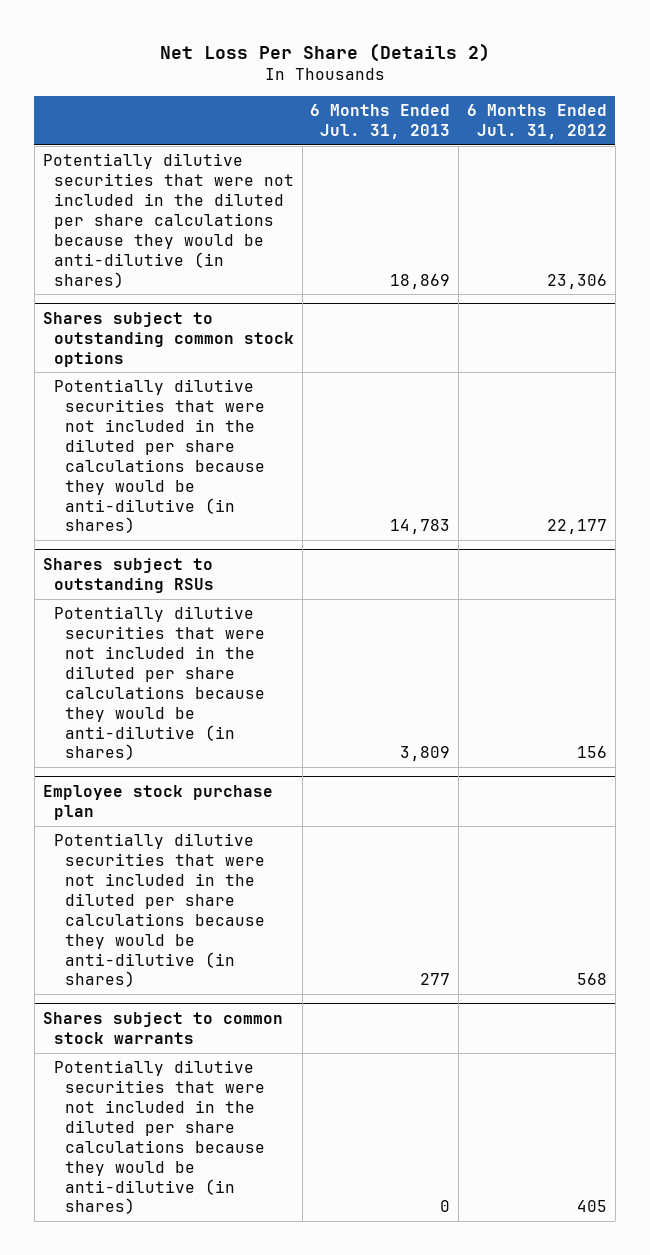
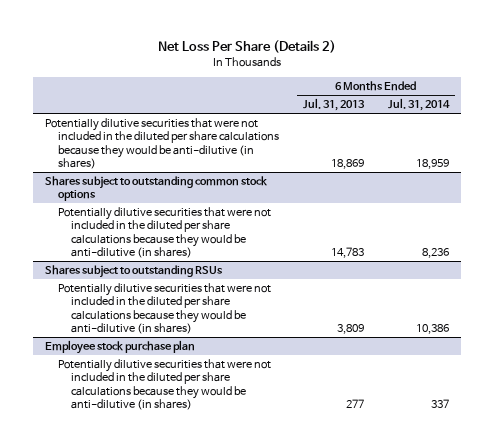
- | 6 Months Ended Jul. 31, 2013 | 6 Months Ended Jul. 31, 2012
+ | 6 Months Ended Jul. 31, 2013 | 6 Months Ended Jul. 31, 2014
- Shares subject to common stock warrants
- Potentially dilutive securities that were not included in the diluted per share calculations because they would be anti-dilutive (in shares) | 0 | 405

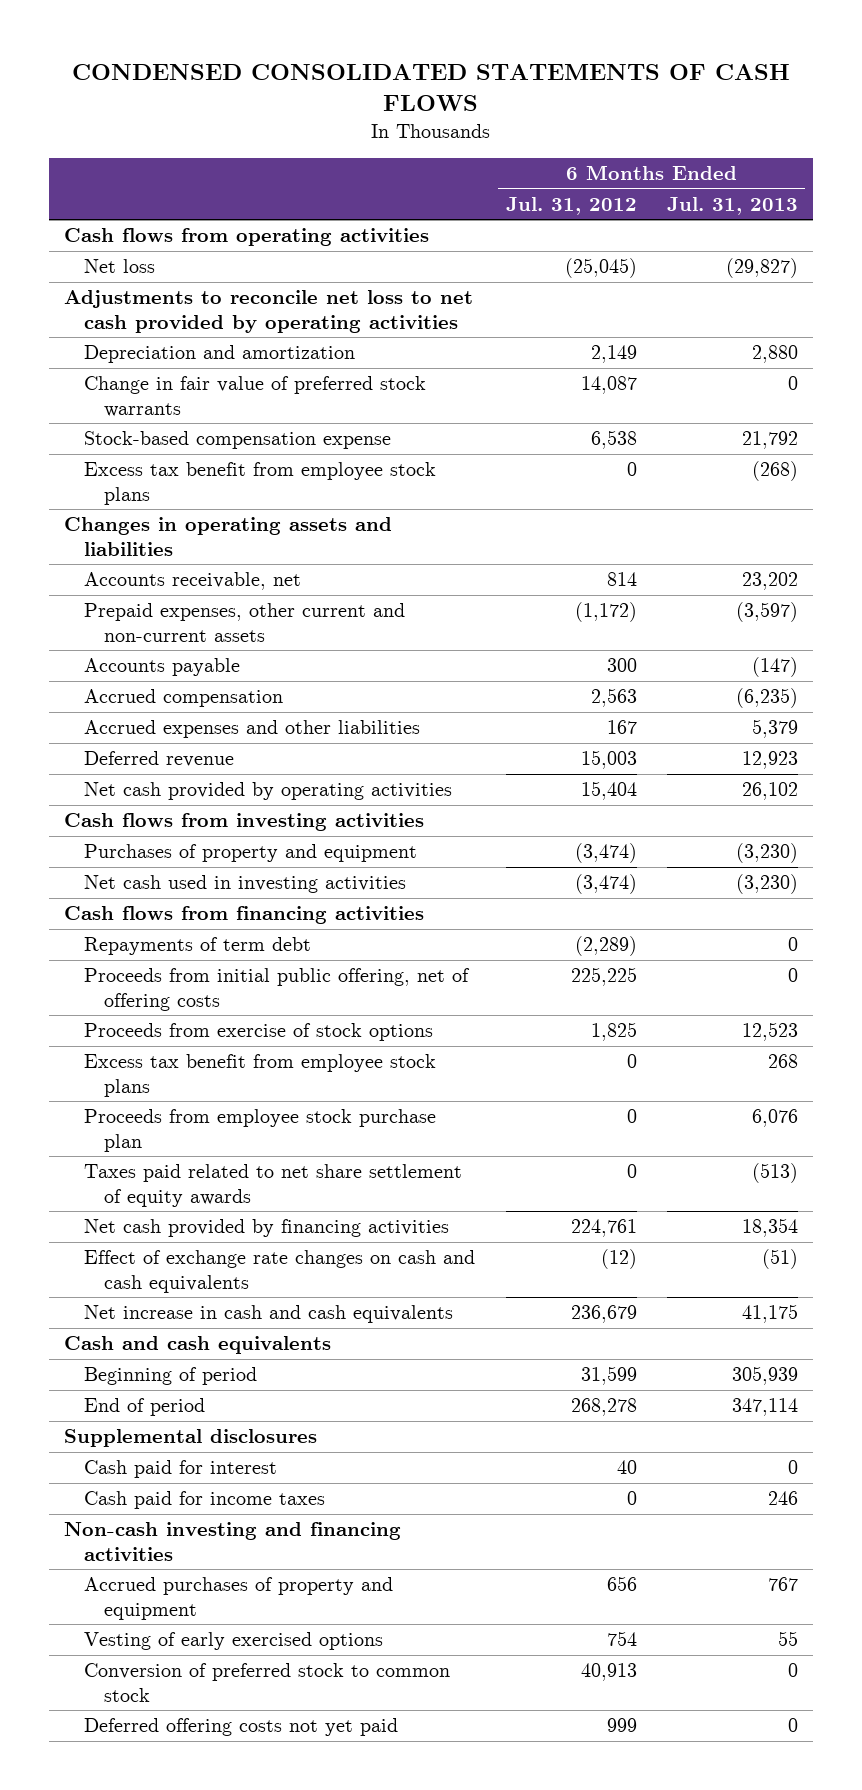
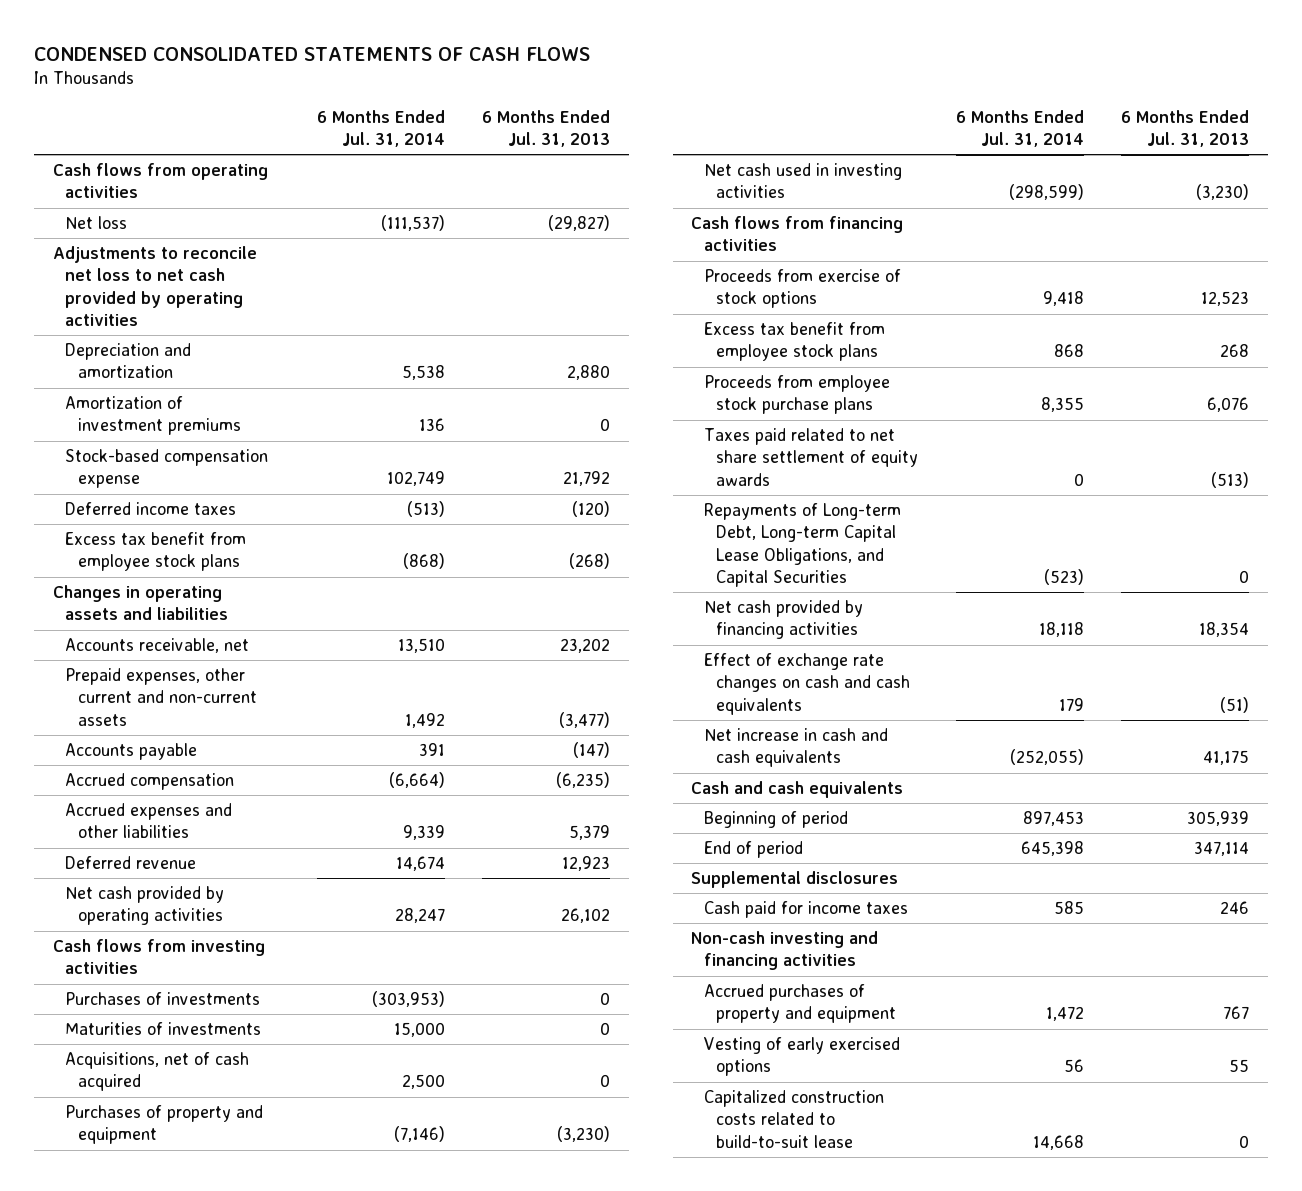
- | 6 Months Ended Jul. 31, 2012 | 6 Months Ended Jul. 31, 2013
+ | 6 Months Ended Jul. 31, 2014 | 6 Months Ended Jul. 31, 2013
- Change in fair value of preferred stock warrants | 14,087 | 0
+ Amortization of investment premiums | 136 | 0
+ Deferred income taxes | (513) | (120)
- Prepaid expenses, other current and non-current assets | (1,172) | (3,597)
+ Prepaid expenses, other current and non-current assets | 1,492 | (3,477)
+ Purchases of investments | (303,953) | 0
+ Maturities of investments | 15,000 | 0
+ Acquisitions, net of cash acquired | 2,500 | 0
- Repayments of term debt | (2,289) | 0
- Proceeds from initial public offering, net of offering costs | 225,225 | 0
- Proceeds from employee stock purchase plan | 0 | 6,076
+ Proceeds from employee stock purchase plans | 8,355 | 6,076
+ Repayments of Long-term Debt, Long-term Capital Lease Obligations, and Capital Securities | (523) | 0
- Cash paid for interest | 40 | 0
- Conversion of preferred stock to common stock | 40,913 | 0
- Deferred offering costs not yet paid | 999 | 0
+ Capitalized construction costs related to build-to-suit lease | 14,668 | 0

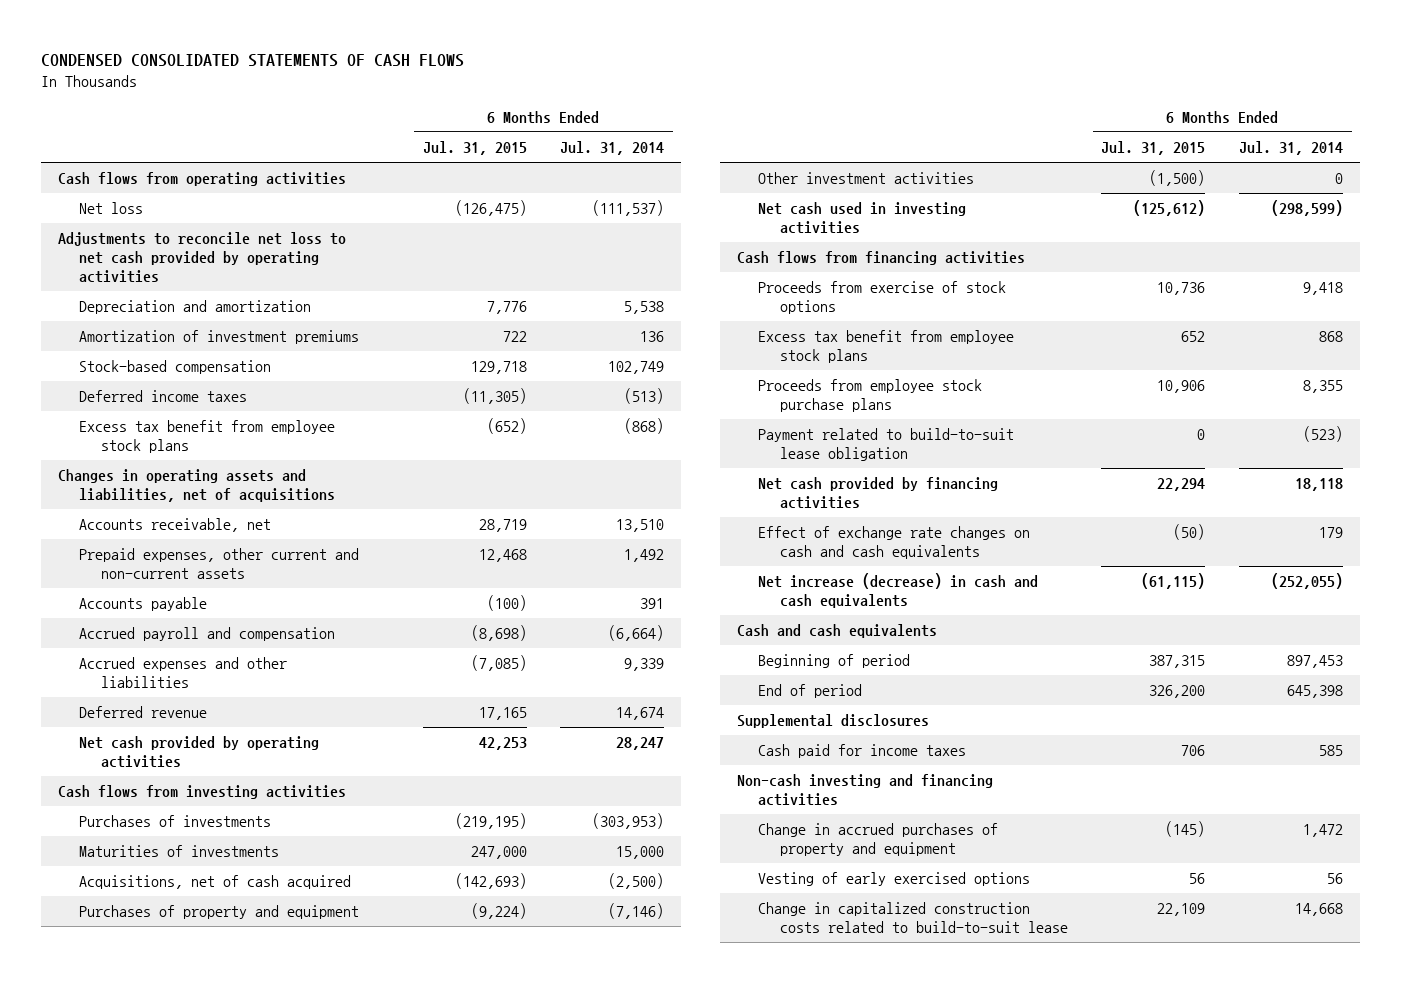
- | 6 Months Ended Jul. 31, 2014 | 6 Months Ended Jul. 31, 2013
+ | 6 Months Ended Jul. 31, 2015 | 6 Months Ended Jul. 31, 2014
- Stock-based compensation expense | 102,749 | 21,792
+ Stock-based compensation | 129,718 | 102,749
- Changes in operating assets and liabilities
+ Changes in operating assets and liabilities, net of acquisitions
- Accrued compensation | (6,664) | (6,235)
+ Accrued payroll and compensation | (8,698) | (6,664)
- Acquisitions, net of cash acquired | 2,500 | 0
+ Acquisitions, net of cash acquired | (142,693) | (2,500)
+ Other investment activities | (1,500) | 0
- Taxes paid related to net share settlement of equity awards | 0 | (513)
- Repayments of Long-term Debt, Long-term Capital Lease Obligations, and Capital Securities | (523) | 0
+ Payment related to build-to-suit lease obligation | 0 | (523)
- Net increase in cash and cash equivalents | (252,055) | 41,175
+ Net increase (decrease) in cash and cash equivalents | (61,115) | (252,055)
- Accrued purchases of property and equipment | 1,472 | 767
+ Change in accrued purchases of property and equipment | (145) | 1,472
- Capitalized construction costs related to build-to-suit lease | 14,668 | 0
+ Change in capitalized construction costs related to build-to-suit lease | 22,109 | 14,668

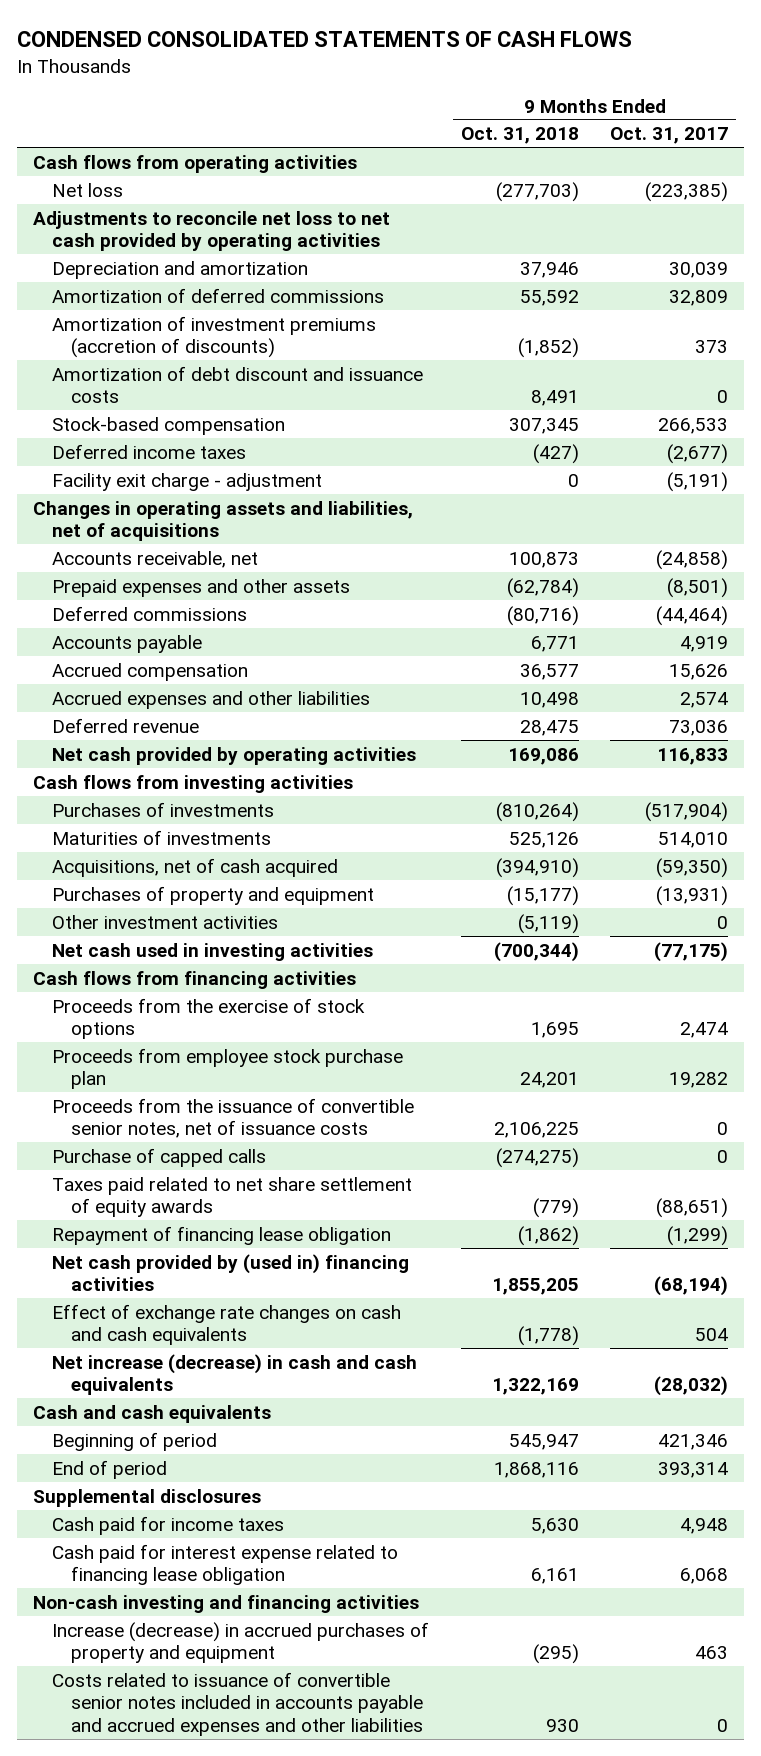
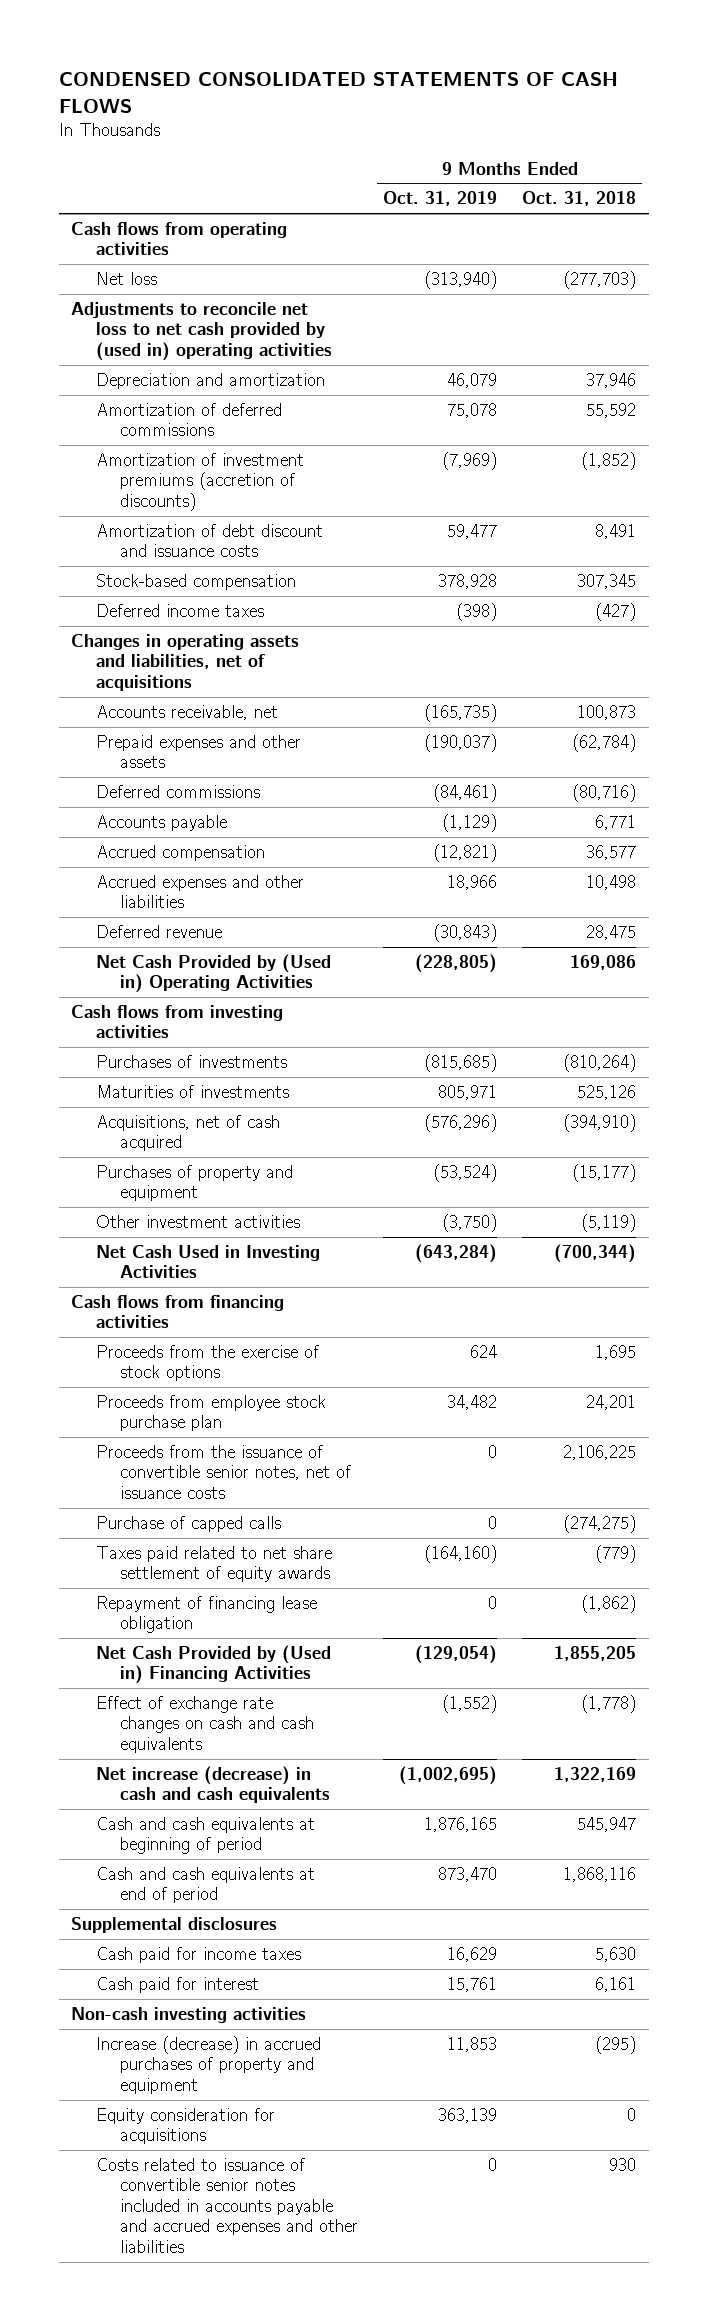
- | 9 Months Ended Oct. 31, 2018 | 9 Months Ended Oct. 31, 2017
+ | 9 Months Ended Oct. 31, 2019 | 9 Months Ended Oct. 31, 2018
- Adjustments to reconcile net loss to net cash provided by operating activities
+ Adjustments to reconcile net loss to net cash provided by (used in) operating activities
- Facility exit charge - adjustment | 0 | (5,191)
- Net cash provided by operating activities | 169,086 | 116,833
+ Net Cash Provided by (Used in) Operating Activities | (228,805) | 169,086
- Net cash used in investing activities | (700,344) | (77,175)
+ Net Cash Used in Investing Activities | (643,284) | (700,344)
- Net cash provided by (used in) financing activities | 1,855,205 | (68,194)
+ Net Cash Provided by (Used in) Financing Activities | (129,054) | 1,855,205
- Cash and cash equivalents
- Beginning of period | 545,947 | 421,346
- End of period | 1,868,116 | 393,314
+ Cash and cash equivalents at beginning of period | 1,876,165 | 545,947
+ Cash and cash equivalents at end of period | 873,470 | 1,868,116
- Cash paid for interest expense related to financing lease obligation | 6,161 | 6,068
- Non-cash investing and financing activities
+ Cash paid for interest | 15,761 | 6,161
+ Non-cash investing activities
+ Equity consideration for acquisitions | 363,139 | 0

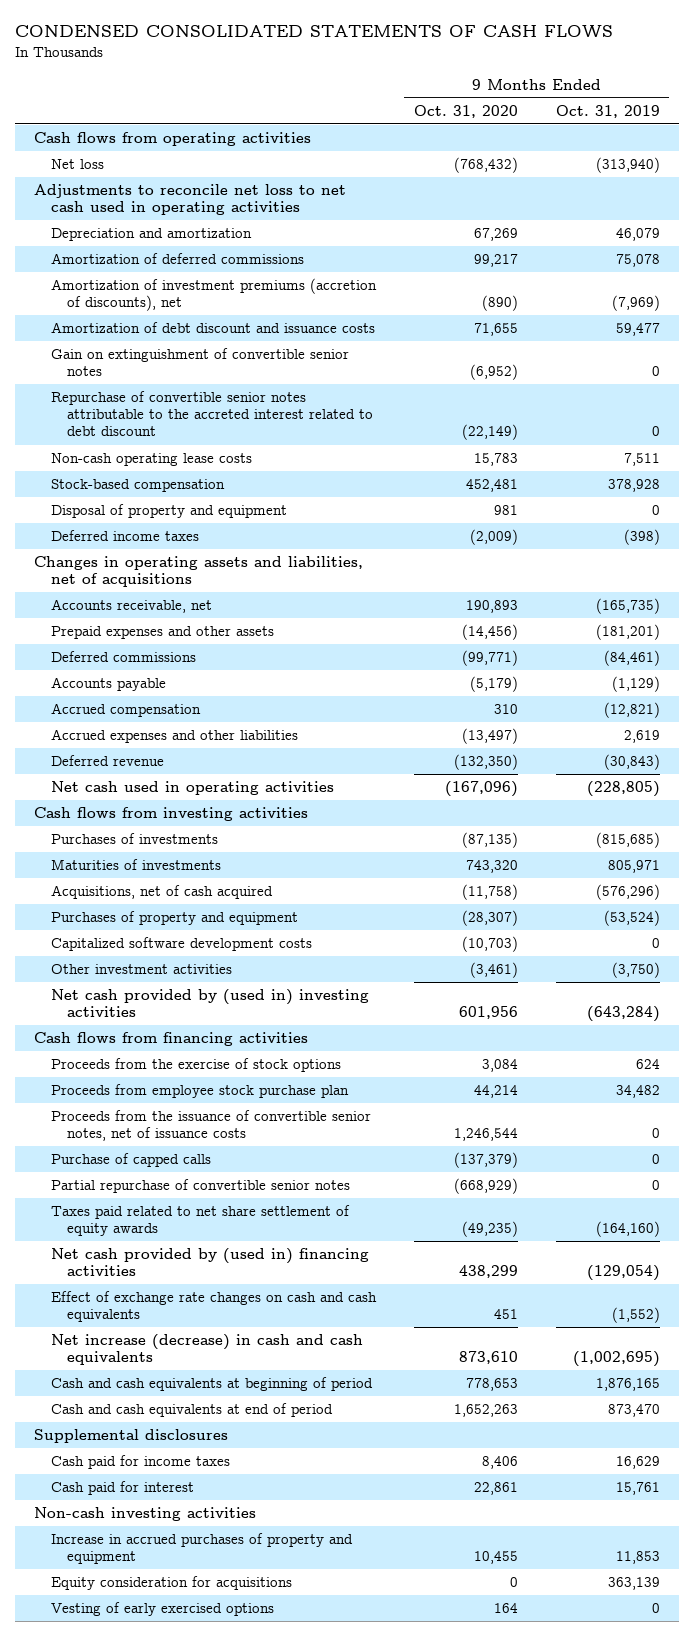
- | 9 Months Ended Oct. 31, 2019 | 9 Months Ended Oct. 31, 2018
+ | 9 Months Ended Oct. 31, 2020 | 9 Months Ended Oct. 31, 2019
- Adjustments to reconcile net loss to net cash provided by (used in) operating activities
+ Adjustments to reconcile net loss to net cash used in operating activities
- Amortization of investment premiums (accretion of discounts) | (7,969) | (1,852)
+ Amortization of investment premiums (accretion of discounts), net | (890) | (7,969)
+ Gain on extinguishment of convertible senior notes | (6,952) | 0
+ Repurchase of convertible senior notes attributable to the accreted interest related to debt discount | (22,149) | 0
+ Non-cash operating lease costs | 15,783 | 7,511
+ Disposal of property and equipment | 981 | 0
- Prepaid expenses and other assets | (190,037) | (62,784)
+ Prepaid expenses and other assets | (14,456) | (181,201)
- Accrued expenses and other liabilities | 18,966 | 10,498
+ Accrued expenses and other liabilities | (13,497) | 2,619
- Net Cash Provided by (Used in) Operating Activities | (228,805) | 169,086
+ Net cash used in operating activities | (167,096) | (228,805)
+ Capitalized software development costs | (10,703) | 0
- Net Cash Used in Investing Activities | (643,284) | (700,344)
+ Net cash provided by (used in) investing activities | 601,956 | (643,284)
+ Partial repurchase of convertible senior notes | (668,929) | 0
- Repayment of financing lease obligation | 0 | (1,862)
- Net Cash Provided by (Used in) Financing Activities | (129,054) | 1,855,205
+ Net cash provided by (used in) financing activities | 438,299 | (129,054)
- Increase (decrease) in accrued purchases of property and equipment | 11,853 | (295)
+ Increase in accrued purchases of property and equipment | 10,455 | 11,853
- Costs related to issuance of convertible senior notes included in accounts payable and accrued expenses and other liabilities | 0 | 930
+ Vesting of early exercised options | 164 | 0

